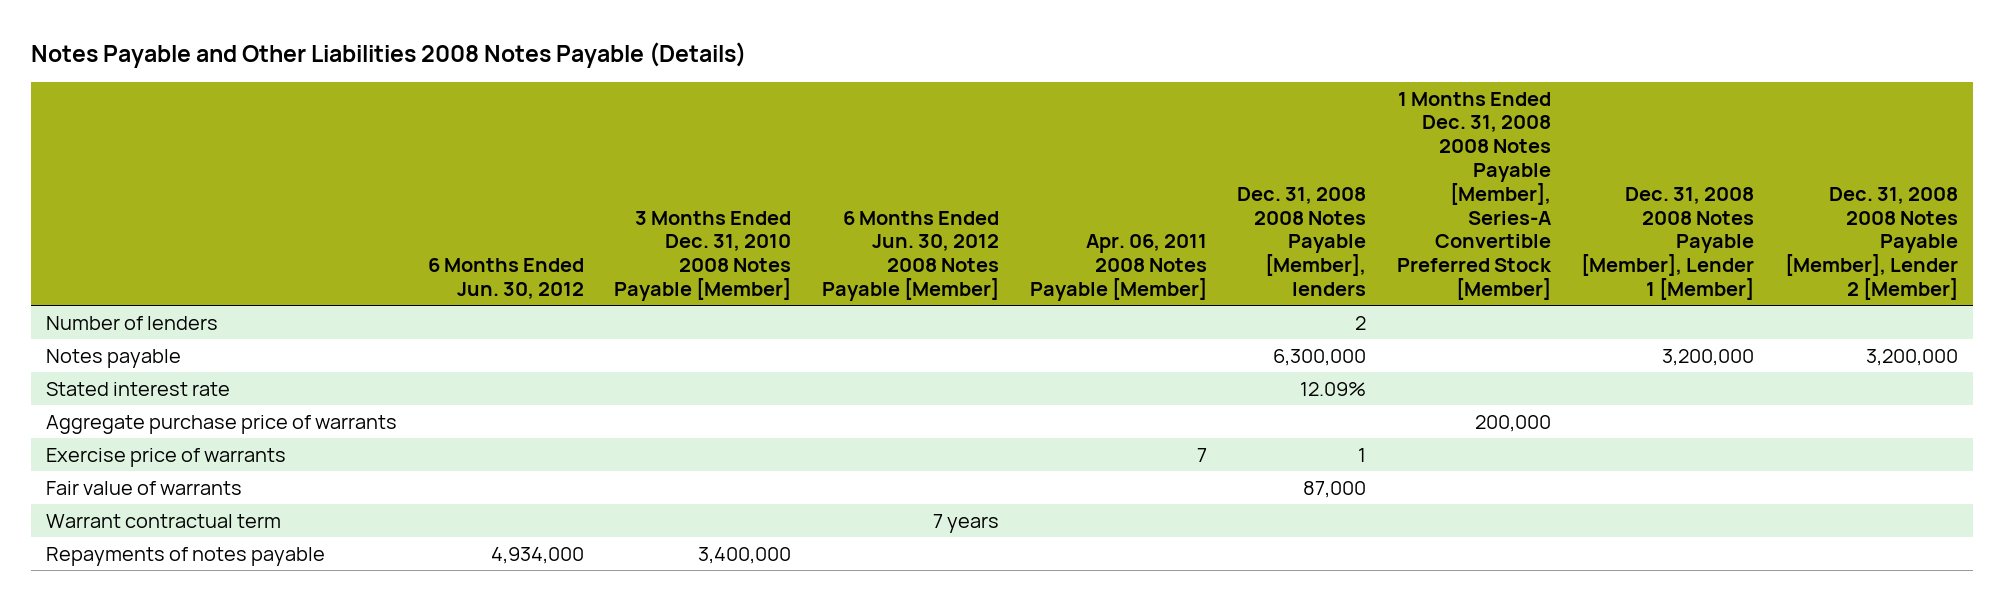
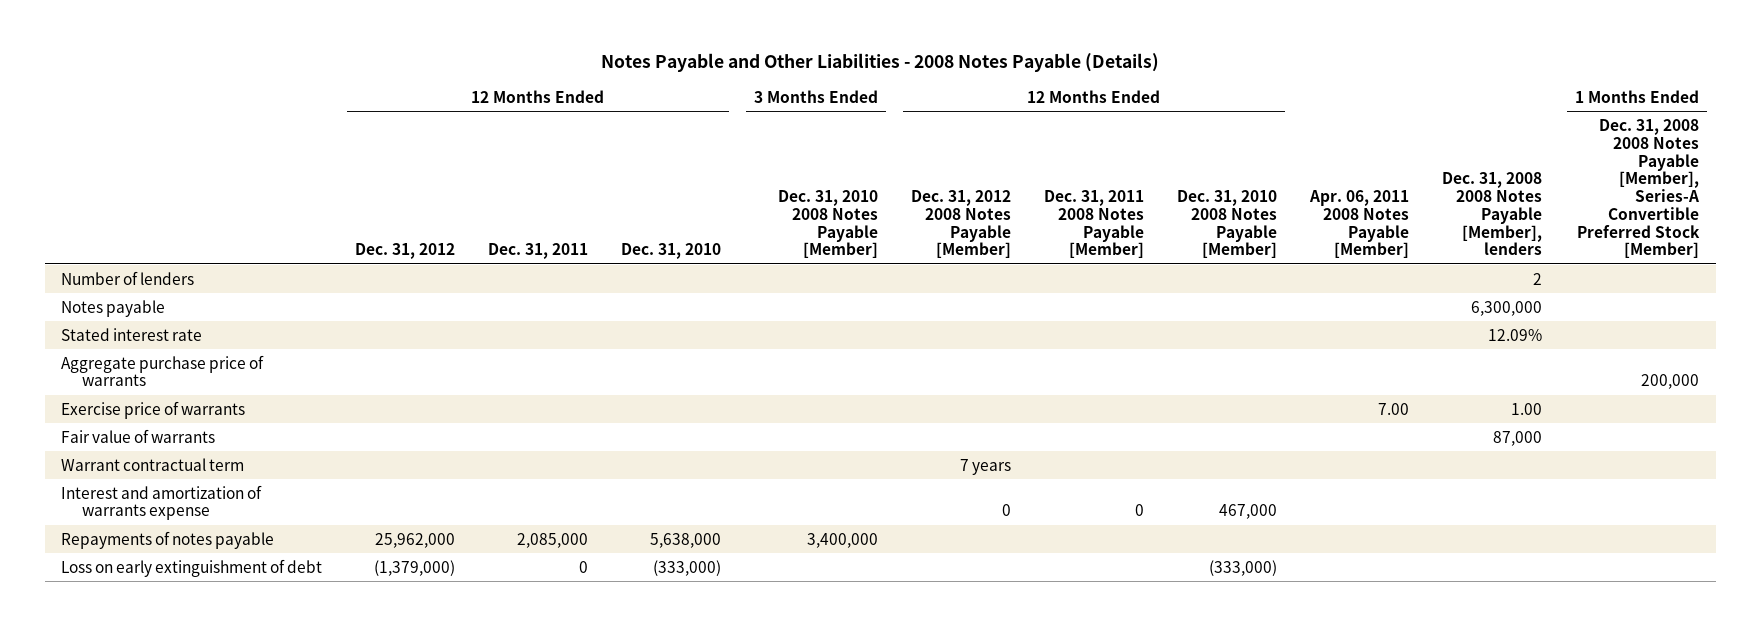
- Notes Payable and Other Liabilities 2008 Notes Payable (Details)
+ Notes Payable and Other Liabilities - 2008 Notes Payable (Details)
- | 6 Months Ended Jun. 30, 2012 | 3 Months Ended Dec. 31, 2010 2008 Notes Payable [Member] | 6 Months Ended Jun. 30, 2012 2008 Notes Payable [Member] | Apr. 06, 2011 2008 Notes Payable [Member] | Dec. 31, 2008 2008 Notes Payable [Member], lenders | 1 Months Ended Dec. 31, 2008 2008 Notes Payable [Member], Series-A Convertible Preferred Stock [Member] | Dec. 31, 2008 2008 Notes Payable [Member], Lender 1 [Member] | Dec. 31, 2008 2008 Notes Payable [Member], Lender 2 [Member]
+ | 12 Months Ended Dec. 31, 2012 | 12 Months Ended Dec. 31, 2011 | 12 Months Ended Dec. 31, 2010 | 3 Months Ended Dec. 31, 2010 2008 Notes Payable [Member] | 12 Months Ended Dec. 31, 2012 2008 Notes Payable [Member] | 12 Months Ended Dec. 31, 2011 2008 Notes Payable [Member] | 12 Months Ended Dec. 31, 2010 2008 Notes Payable [Member] | Apr. 06, 2011 2008 Notes Payable [Member] | Dec. 31, 2008 2008 Notes Payable [Member], lenders | 1 Months Ended Dec. 31, 2008 2008 Notes Payable [Member], Series-A Convertible Preferred Stock [Member]
- Exercise price of warrants | | | | 7 | 1 | | |
+ Exercise price of warrants | | | | | | | | 7.00 | 1.00 |
+ Interest and amortization of warrants expense | | | | | 0 | 0 | 467,000 | | |
+ Loss on early extinguishment of debt | (1,379,000) | 0 | (333,000) | | | | (333,000) | | |

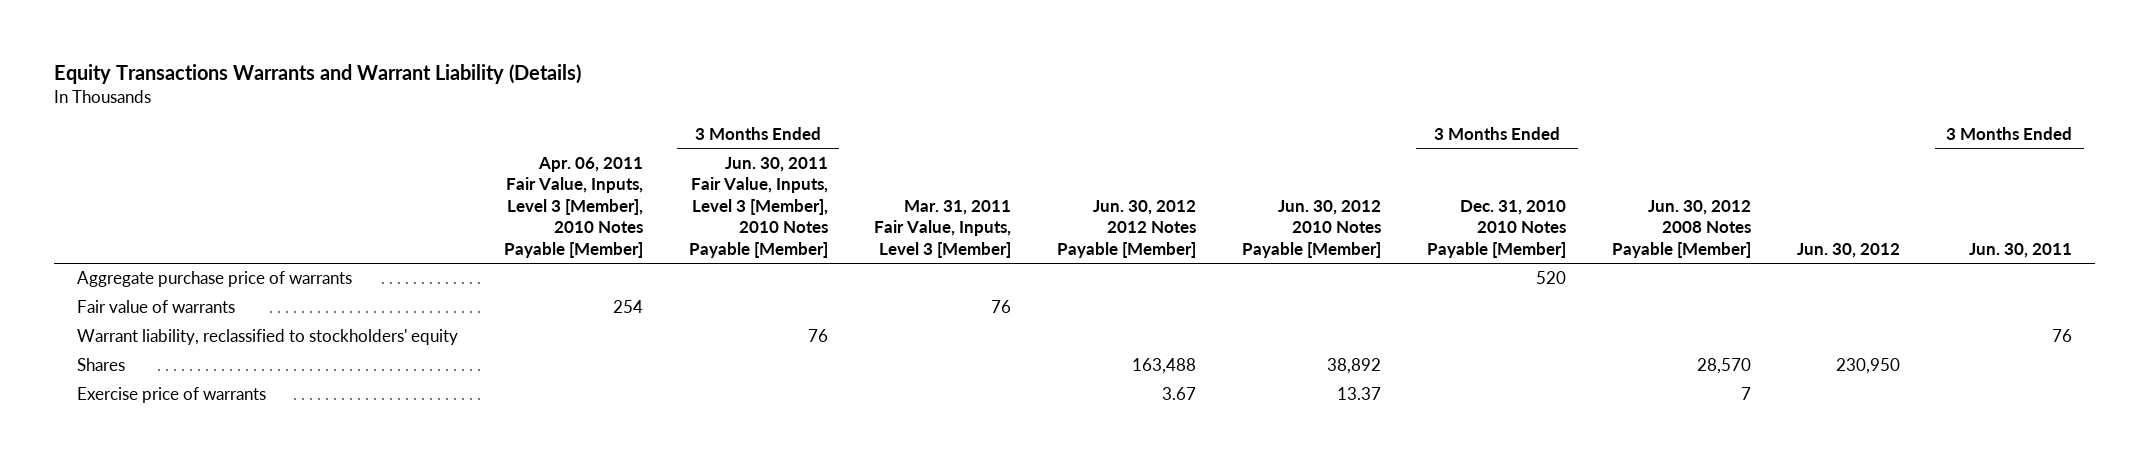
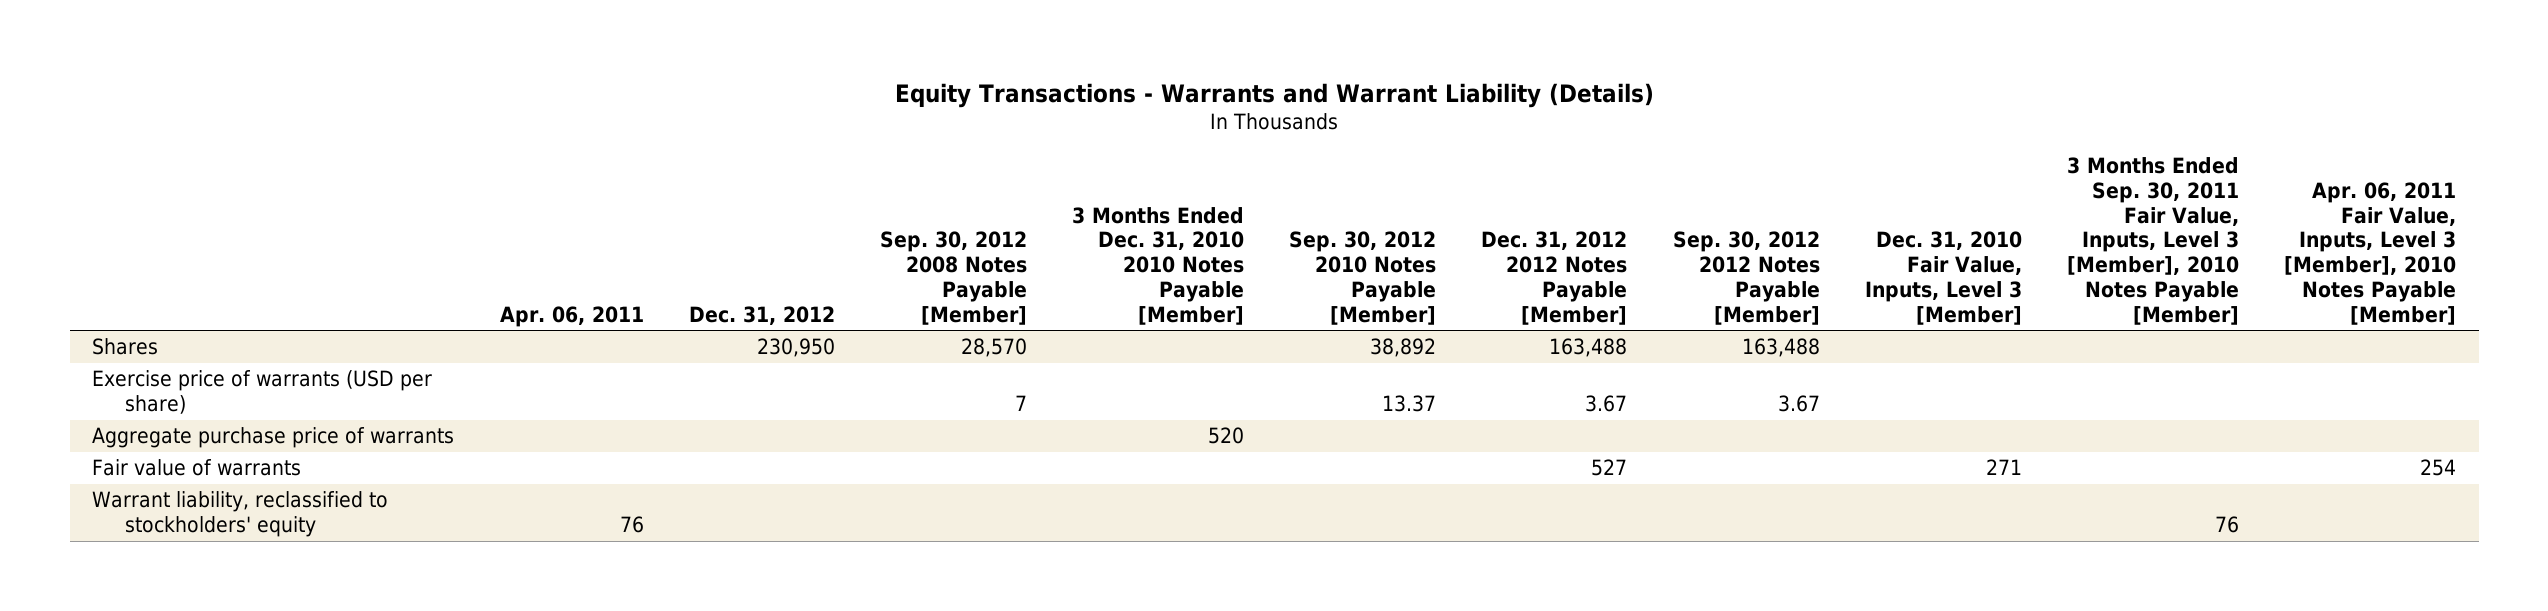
- Equity Transactions Warrants and Warrant Liability (Details)
+ Equity Transactions - Warrants and Warrant Liability (Details)
- | Apr. 06, 2011 Fair Value, Inputs, Level 3 [Member], 2010 Notes Payable [Member] | 3 Months Ended Jun. 30, 2011 Fair Value, Inputs, Level 3 [Member], 2010 Notes Payable [Member] | Mar. 31, 2011 Fair Value, Inputs, Level 3 [Member] | Jun. 30, 2012 2012 Notes Payable [Member] | Jun. 30, 2012 2010 Notes Payable [Member] | 3 Months Ended Dec. 31, 2010 2010 Notes Payable [Member] | Jun. 30, 2012 2008 Notes Payable [Member] | Jun. 30, 2012 | 3 Months Ended Jun. 30, 2011
+ | Apr. 06, 2011 | Dec. 31, 2012 | Sep. 30, 2012 2008 Notes Payable [Member] | 3 Months Ended Dec. 31, 2010 2010 Notes Payable [Member] | Sep. 30, 2012 2010 Notes Payable [Member] | Dec. 31, 2012 2012 Notes Payable [Member] | Sep. 30, 2012 2012 Notes Payable [Member] | Dec. 31, 2010 Fair Value, Inputs, Level 3 [Member] | 3 Months Ended Sep. 30, 2011 Fair Value, Inputs, Level 3 [Member], 2010 Notes Payable [Member] | Apr. 06, 2011 Fair Value, Inputs, Level 3 [Member], 2010 Notes Payable [Member]
moved up: Shares | | 230,950 | 28,570 | | 38,892 | 163,488 | 163,488 | | |
+ Exercise price of warrants (USD per share) | | | 7 | | 13.37 | 3.67 | 3.67 | | |
- Exercise price of warrants | | | | 3.67 | 13.37 | | 7 | |

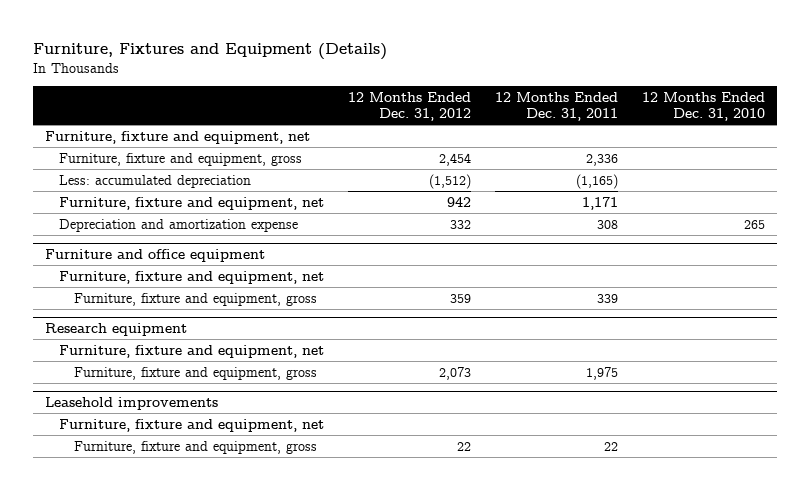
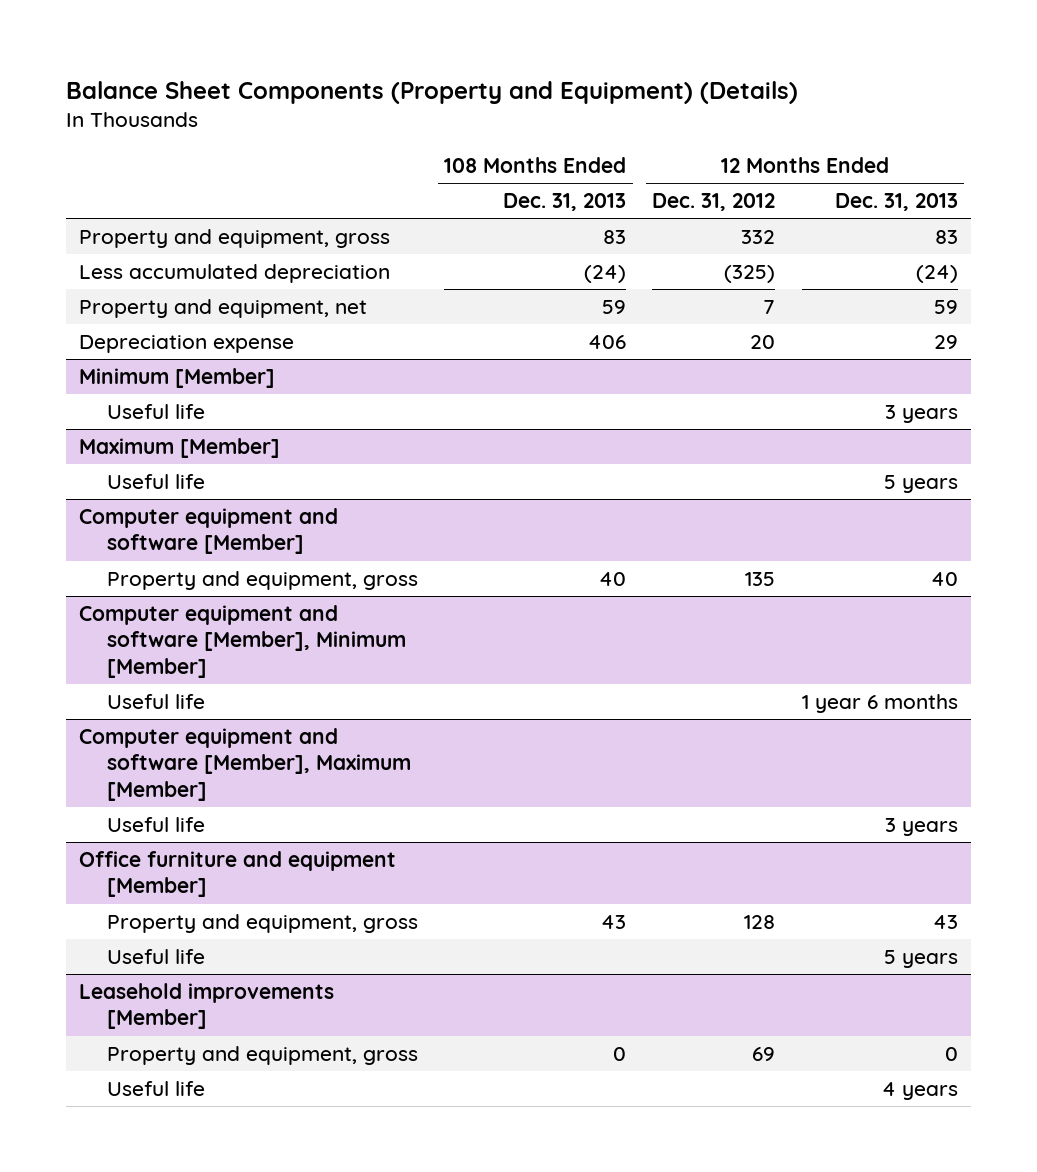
- Furniture, Fixtures and Equipment (Details)
+ Balance Sheet Components (Property and Equipment) (Details)
- | 12 Months Ended Dec. 31, 2012 | 12 Months Ended Dec. 31, 2011 | 12 Months Ended Dec. 31, 2010
+ | 108 Months Ended Dec. 31, 2013 | 12 Months Ended Dec. 31, 2012 | 12 Months Ended Dec. 31, 2013
- Furniture, fixture and equipment, net
- Furniture, fixture and equipment, gross | 2,454 | 2,336 |
- Less: accumulated depreciation | (1,512) | (1,165) |
- Furniture, fixture and equipment, net | 942 | 1,171 |
- Depreciation and amortization expense | 332 | 308 | 265
- Furniture and office equipment
- Furniture, fixture and equipment, net
- Furniture, fixture and equipment, gross | 359 | 339 |
- Research equipment
- Furniture, fixture and equipment, net
- Furniture, fixture and equipment, gross | 2,073 | 1,975 |
- Leasehold improvements
- Furniture, fixture and equipment, net
- Furniture, fixture and equipment, gross | 22 | 22 |
+ Property and equipment, gross | 83 | 332 | 83
+ Less accumulated depreciation | (24) | (325) | (24)
+ Property and equipment, net | 59 | 7 | 59
+ Depreciation expense | 406 | 20 | 29
+ Minimum [Member]
+ Useful life | | | 3 years
+ Maximum [Member]
+ Useful life | | | 5 years
+ Computer equipment and software [Member]
+ Property and equipment, gross | 40 | 135 | 40
+ Computer equipment and software [Member], Minimum [Member]
+ Useful life | | | 1 year 6 months
+ Computer equipment and software [Member], Maximum [Member]
+ Useful life | | | 3 years
+ Office furniture and equipment [Member]
+ Property and equipment, gross | 43 | 128 | 43
+ Useful life | | | 5 years
+ Leasehold improvements [Member]
+ Property and equipment, gross | 0 | 69 | 0
+ Useful life | | | 4 years

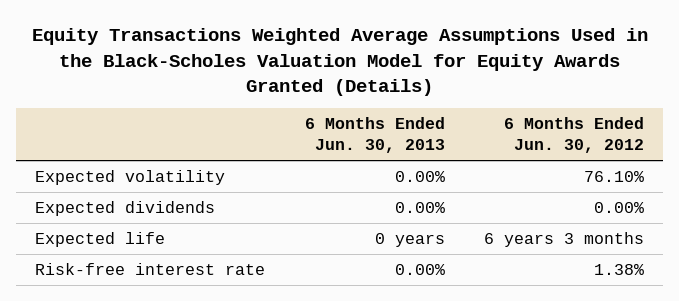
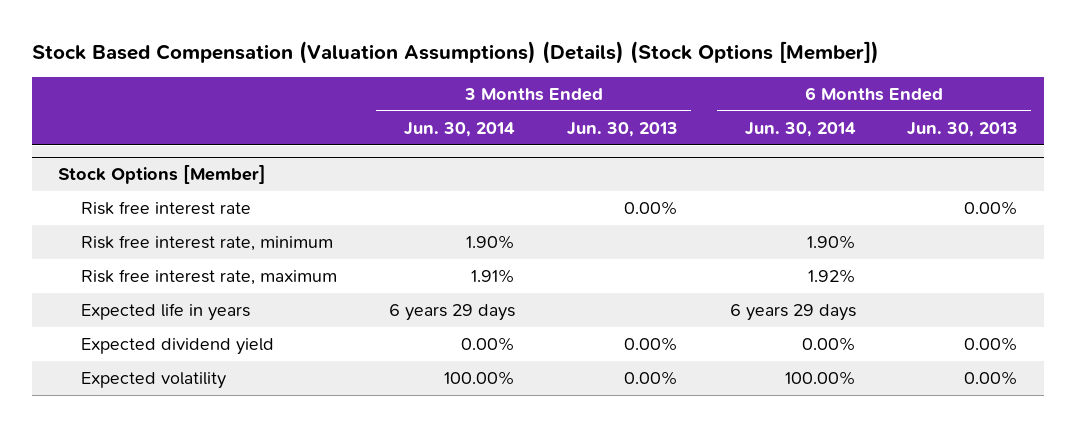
- Equity Transactions Weighted Average Assumptions Used in the Black-Scholes Valuation Model for Equity Awards Granted (Details)
+ Stock Based Compensation (Valuation Assumptions) (Details) (Stock Options [Member])
- | 6 Months Ended Jun. 30, 2013 | 6 Months Ended Jun. 30, 2012
+ | 3 Months Ended Jun. 30, 2014 | 3 Months Ended Jun. 30, 2013 | 6 Months Ended Jun. 30, 2014 | 6 Months Ended Jun. 30, 2013
- Expected volatility | 0.00% | 76.10%
- Expected dividends | 0.00% | 0.00%
- Expected life | 0 years | 6 years 3 months
- Risk-free interest rate | 0.00% | 1.38%
+ Stock Options [Member]
+ Risk free interest rate | | 0.00% | | 0.00%
+ Risk free interest rate, minimum | 1.90% | | 1.90% |
+ Risk free interest rate, maximum | 1.91% | | 1.92% |
+ Expected life in years | 6 years 29 days | | 6 years 29 days |
+ Expected dividend yield | 0.00% | 0.00% | 0.00% | 0.00%
+ Expected volatility | 100.00% | 0.00% | 100.00% | 0.00%

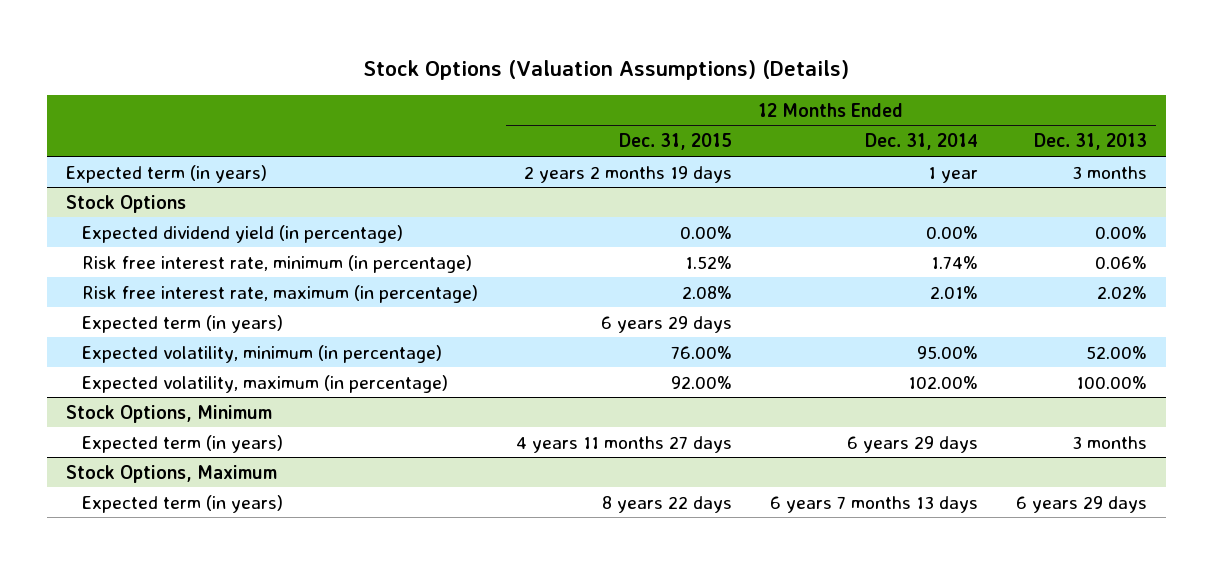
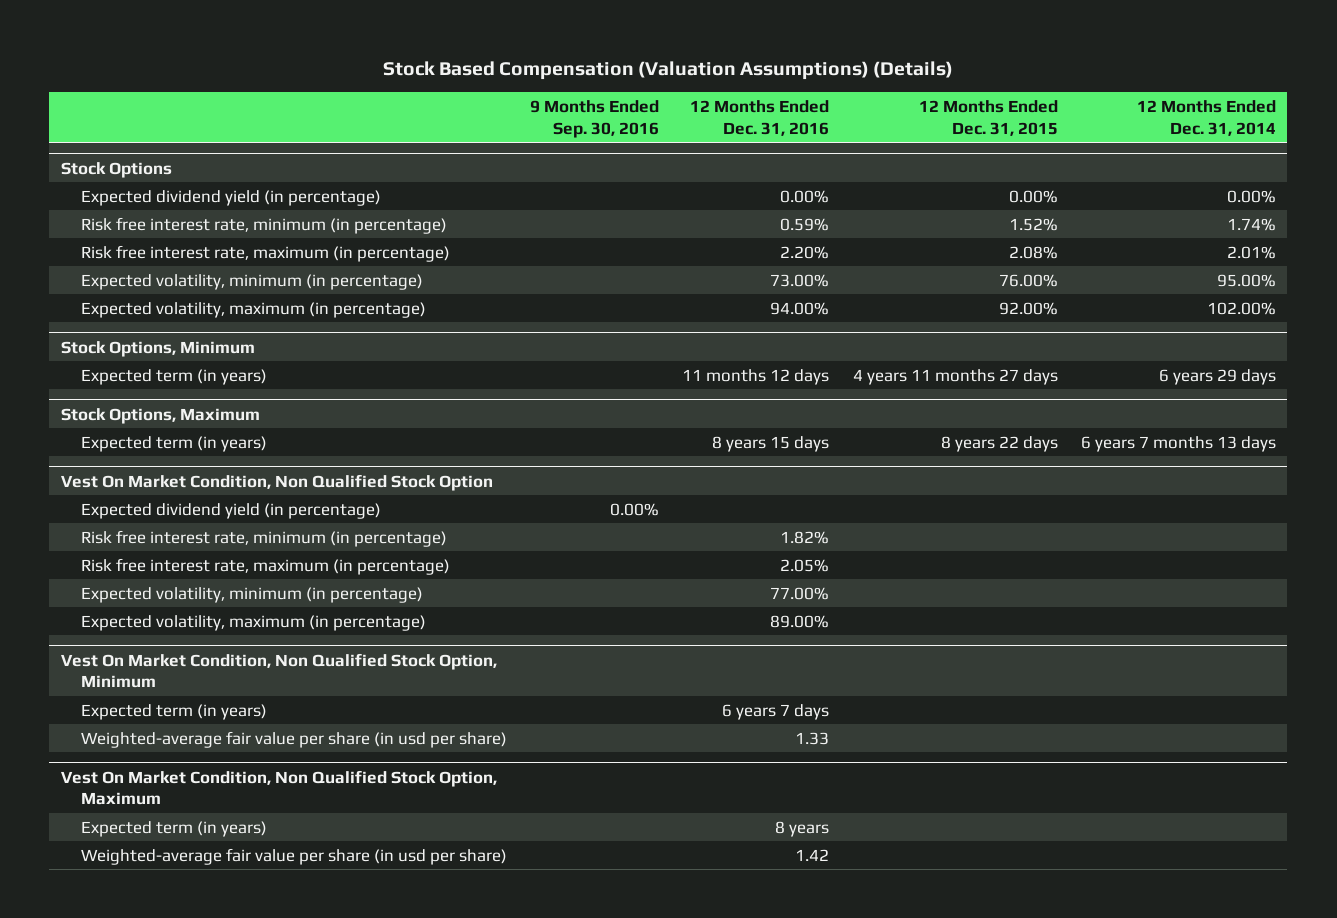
- Stock Options (Valuation Assumptions) (Details)
+ Stock Based Compensation (Valuation Assumptions) (Details)
- | 12 Months Ended Dec. 31, 2015 | 12 Months Ended Dec. 31, 2014 | 12 Months Ended Dec. 31, 2013
+ | 9 Months Ended Sep. 30, 2016 | 12 Months Ended Dec. 31, 2016 | 12 Months Ended Dec. 31, 2015 | 12 Months Ended Dec. 31, 2014
- Expected term (in years) | 2 years 2 months 19 days | 1 year | 3 months
@ Stock Options
- Expected term (in years) | 6 years 29 days | |
+ Vest On Market Condition, Non Qualified Stock Option
+ Expected dividend yield (in percentage) | 0.00% | | |
+ Risk free interest rate, minimum (in percentage) | | 1.82% | |
+ Risk free interest rate, maximum (in percentage) | | 2.05% | |
+ Expected volatility, minimum (in percentage) | | 77.00% | |
+ Expected volatility, maximum (in percentage) | | 89.00% | |
+ Vest On Market Condition, Non Qualified Stock Option, Minimum
+ Expected term (in years) | | 6 years 7 days | |
+ Weighted-average fair value per share (in usd per share) | | 1.33 | |
+ Vest On Market Condition, Non Qualified Stock Option, Maximum
+ Expected term (in years) | | 8 years | |
+ Weighted-average fair value per share (in usd per share) | | 1.42 | |

